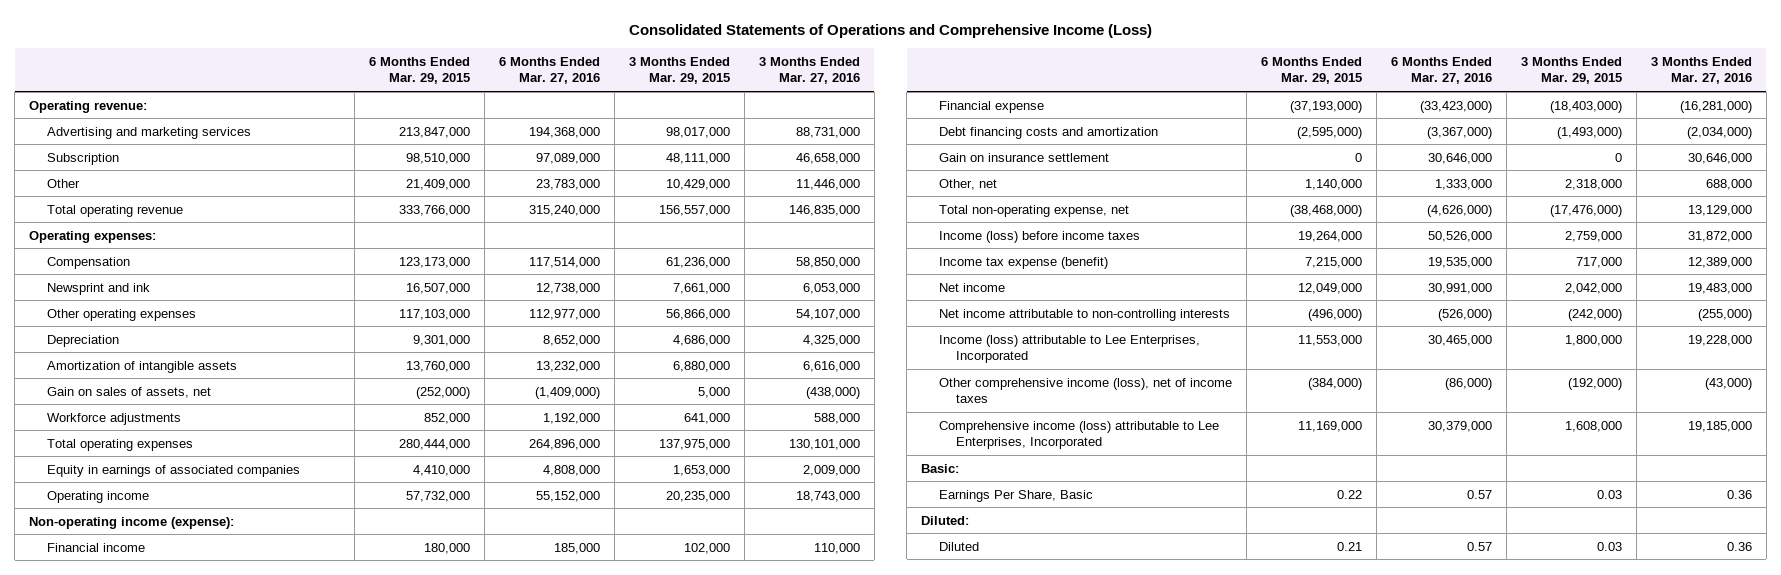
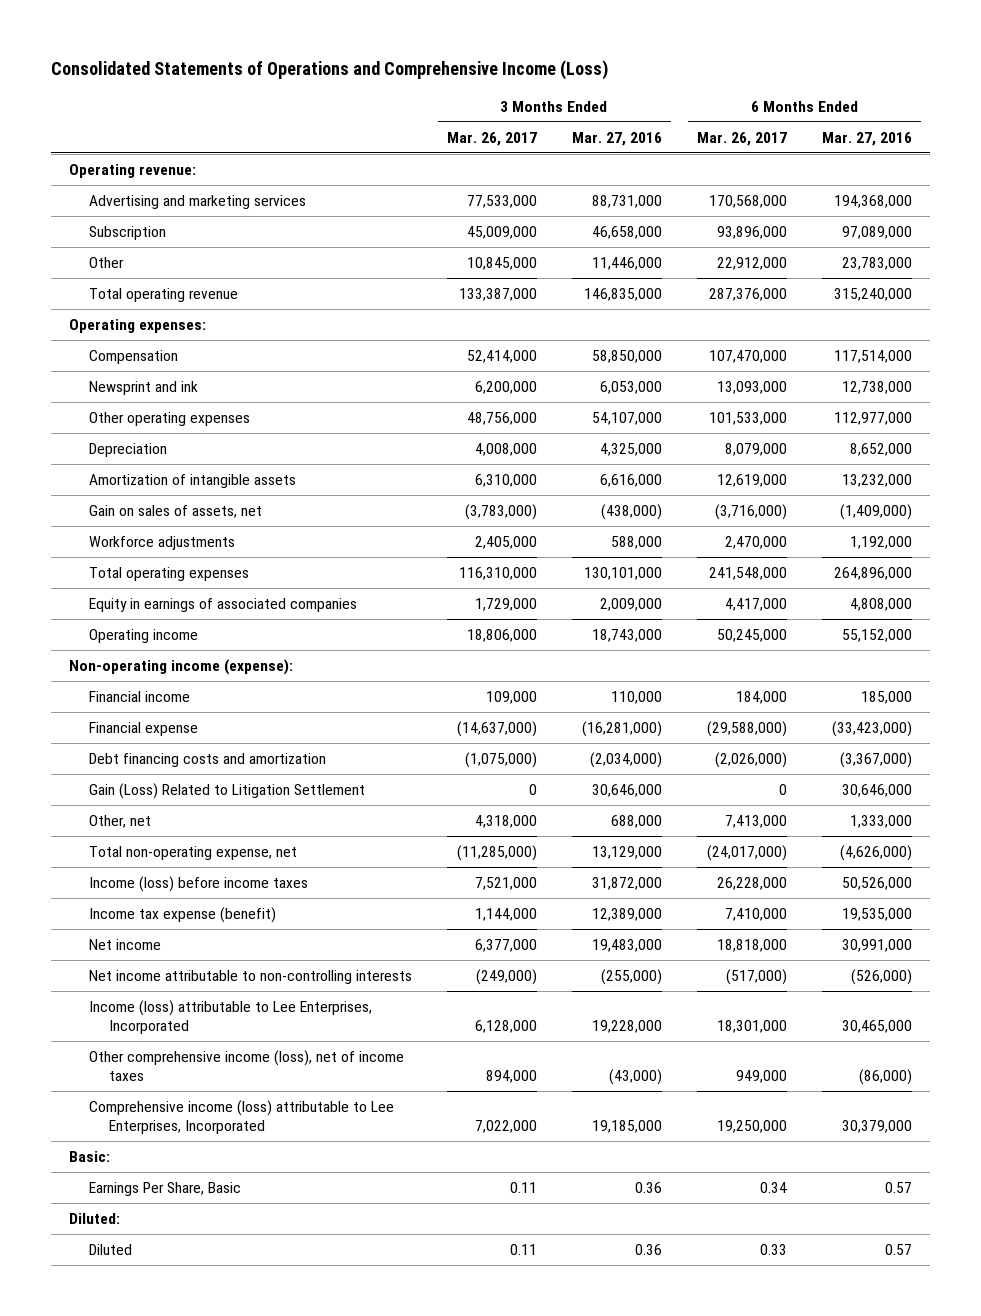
- | 6 Months Ended Mar. 29, 2015 | 6 Months Ended Mar. 27, 2016 | 3 Months Ended Mar. 29, 2015 | 3 Months Ended Mar. 27, 2016
+ | 3 Months Ended Mar. 26, 2017 | 3 Months Ended Mar. 27, 2016 | 6 Months Ended Mar. 26, 2017 | 6 Months Ended Mar. 27, 2016
- Gain on insurance settlement | 0 | 30,646,000 | 0 | 30,646,000
+ Gain (Loss) Related to Litigation Settlement | 0 | 30,646,000 | 0 | 30,646,000

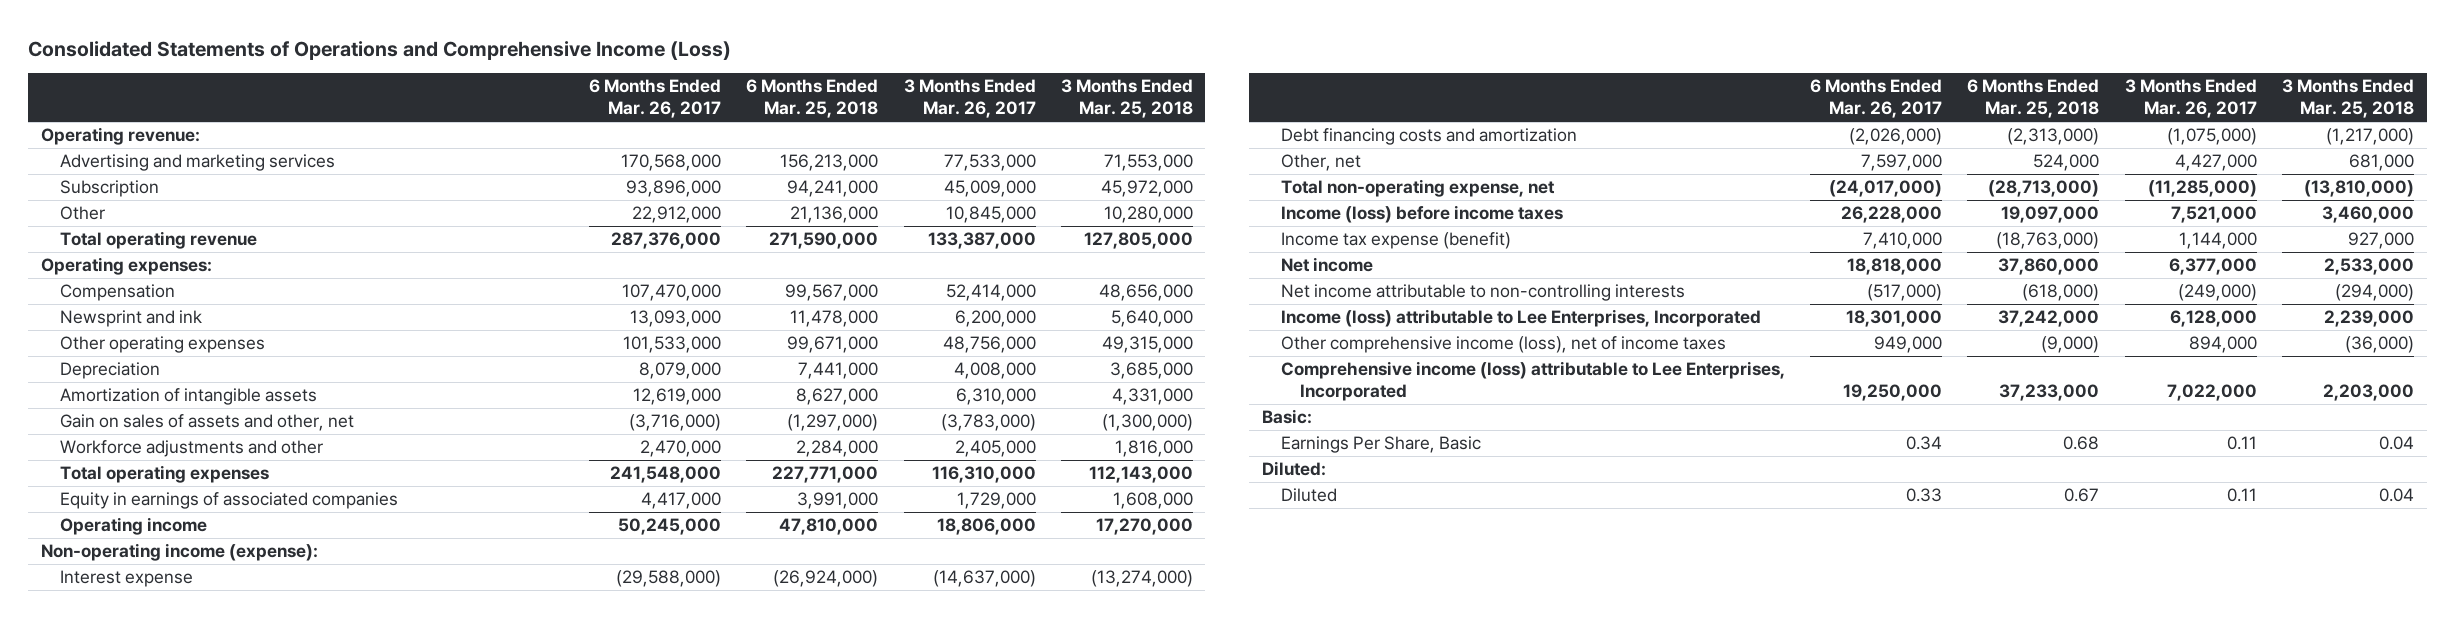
- | 3 Months Ended Mar. 26, 2017 | 3 Months Ended Mar. 27, 2016 | 6 Months Ended Mar. 26, 2017 | 6 Months Ended Mar. 27, 2016
+ | 6 Months Ended Mar. 26, 2017 | 6 Months Ended Mar. 25, 2018 | 3 Months Ended Mar. 26, 2017 | 3 Months Ended Mar. 25, 2018
- Gain on sales of assets, net | (3,783,000) | (438,000) | (3,716,000) | (1,409,000)
- Workforce adjustments | 2,405,000 | 588,000 | 2,470,000 | 1,192,000
+ Gain on sales of assets and other, net | (3,716,000) | (1,297,000) | (3,783,000) | (1,300,000)
+ Workforce adjustments and other | 2,470,000 | 2,284,000 | 2,405,000 | 1,816,000
- Financial income | 109,000 | 110,000 | 184,000 | 185,000
- Financial expense | (14,637,000) | (16,281,000) | (29,588,000) | (33,423,000)
+ Interest expense | (29,588,000) | (26,924,000) | (14,637,000) | (13,274,000)
- Gain (Loss) Related to Litigation Settlement | 0 | 30,646,000 | 0 | 30,646,000
- Other, net | 4,318,000 | 688,000 | 7,413,000 | 1,333,000
+ Other, net | 7,597,000 | 524,000 | 4,427,000 | 681,000

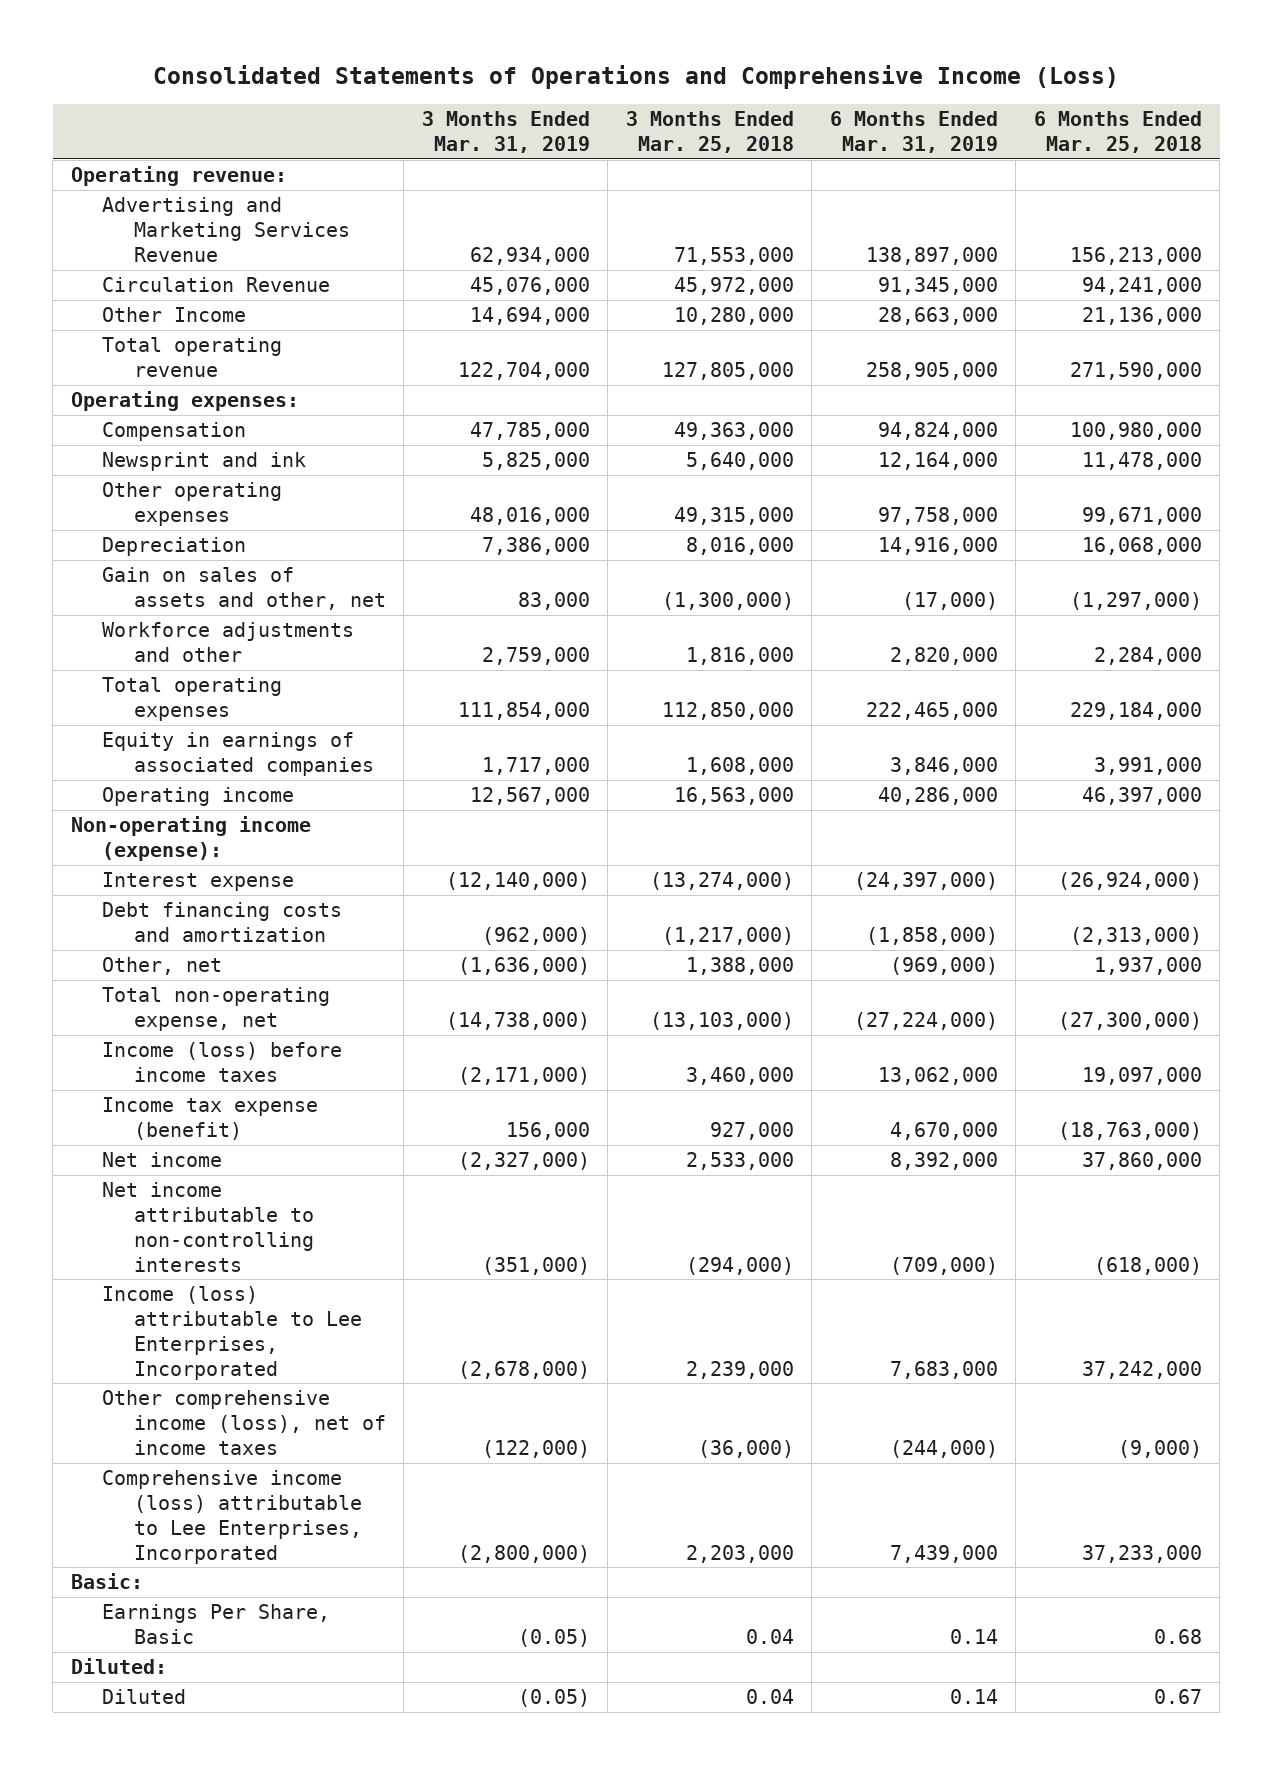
- | 6 Months Ended Mar. 26, 2017 | 6 Months Ended Mar. 25, 2018 | 3 Months Ended Mar. 26, 2017 | 3 Months Ended Mar. 25, 2018
+ | 3 Months Ended Mar. 31, 2019 | 3 Months Ended Mar. 25, 2018 | 6 Months Ended Mar. 31, 2019 | 6 Months Ended Mar. 25, 2018
- Advertising and marketing services | 170,568,000 | 156,213,000 | 77,533,000 | 71,553,000
- Subscription | 93,896,000 | 94,241,000 | 45,009,000 | 45,972,000
- Other | 22,912,000 | 21,136,000 | 10,845,000 | 10,280,000
+ Advertising and Marketing Services Revenue | 62,934,000 | 71,553,000 | 138,897,000 | 156,213,000
+ Circulation Revenue | 45,076,000 | 45,972,000 | 91,345,000 | 94,241,000
+ Other Income | 14,694,000 | 10,280,000 | 28,663,000 | 21,136,000
- Compensation | 107,470,000 | 99,567,000 | 52,414,000 | 48,656,000
+ Compensation | 47,785,000 | 49,363,000 | 94,824,000 | 100,980,000
- Depreciation | 8,079,000 | 7,441,000 | 4,008,000 | 3,685,000
- Amortization of intangible assets | 12,619,000 | 8,627,000 | 6,310,000 | 4,331,000
+ Depreciation | 7,386,000 | 8,016,000 | 14,916,000 | 16,068,000
- Total operating expenses | 241,548,000 | 227,771,000 | 116,310,000 | 112,143,000
+ Total operating expenses | 111,854,000 | 112,850,000 | 222,465,000 | 229,184,000
- Operating income | 50,245,000 | 47,810,000 | 18,806,000 | 17,270,000
+ Operating income | 12,567,000 | 16,563,000 | 40,286,000 | 46,397,000
- Other, net | 7,597,000 | 524,000 | 4,427,000 | 681,000
- Total non-operating expense, net | (24,017,000) | (28,713,000) | (11,285,000) | (13,810,000)
+ Other, net | (1,636,000) | 1,388,000 | (969,000) | 1,937,000
+ Total non-operating expense, net | (14,738,000) | (13,103,000) | (27,224,000) | (27,300,000)

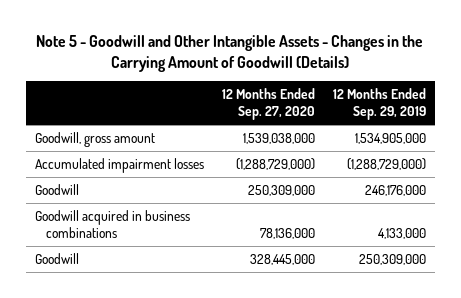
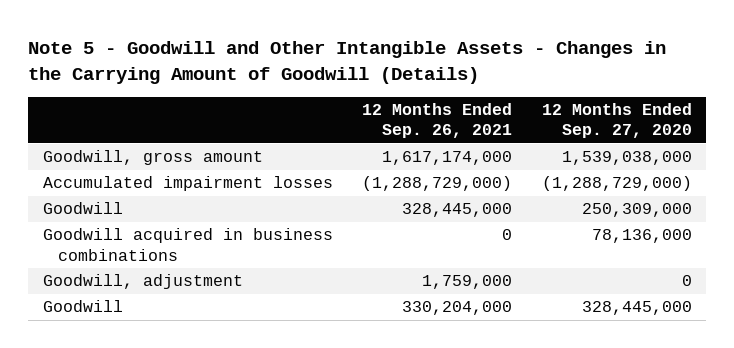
- | 12 Months Ended Sep. 27, 2020 | 12 Months Ended Sep. 29, 2019
+ | 12 Months Ended Sep. 26, 2021 | 12 Months Ended Sep. 27, 2020
+ Goodwill, adjustment | 1,759,000 | 0

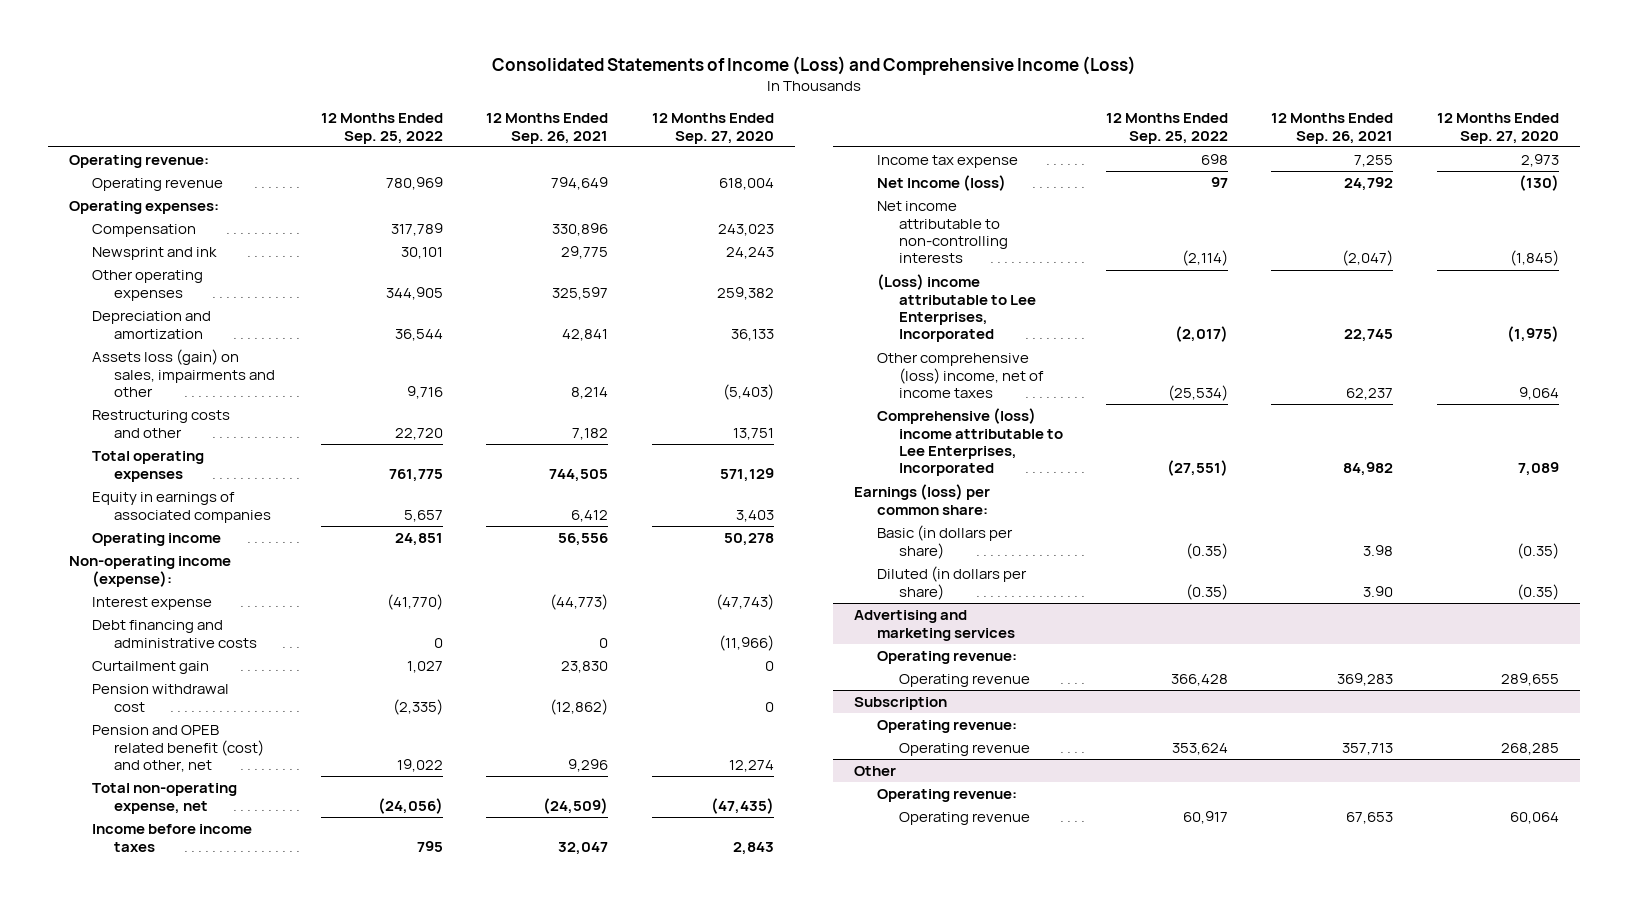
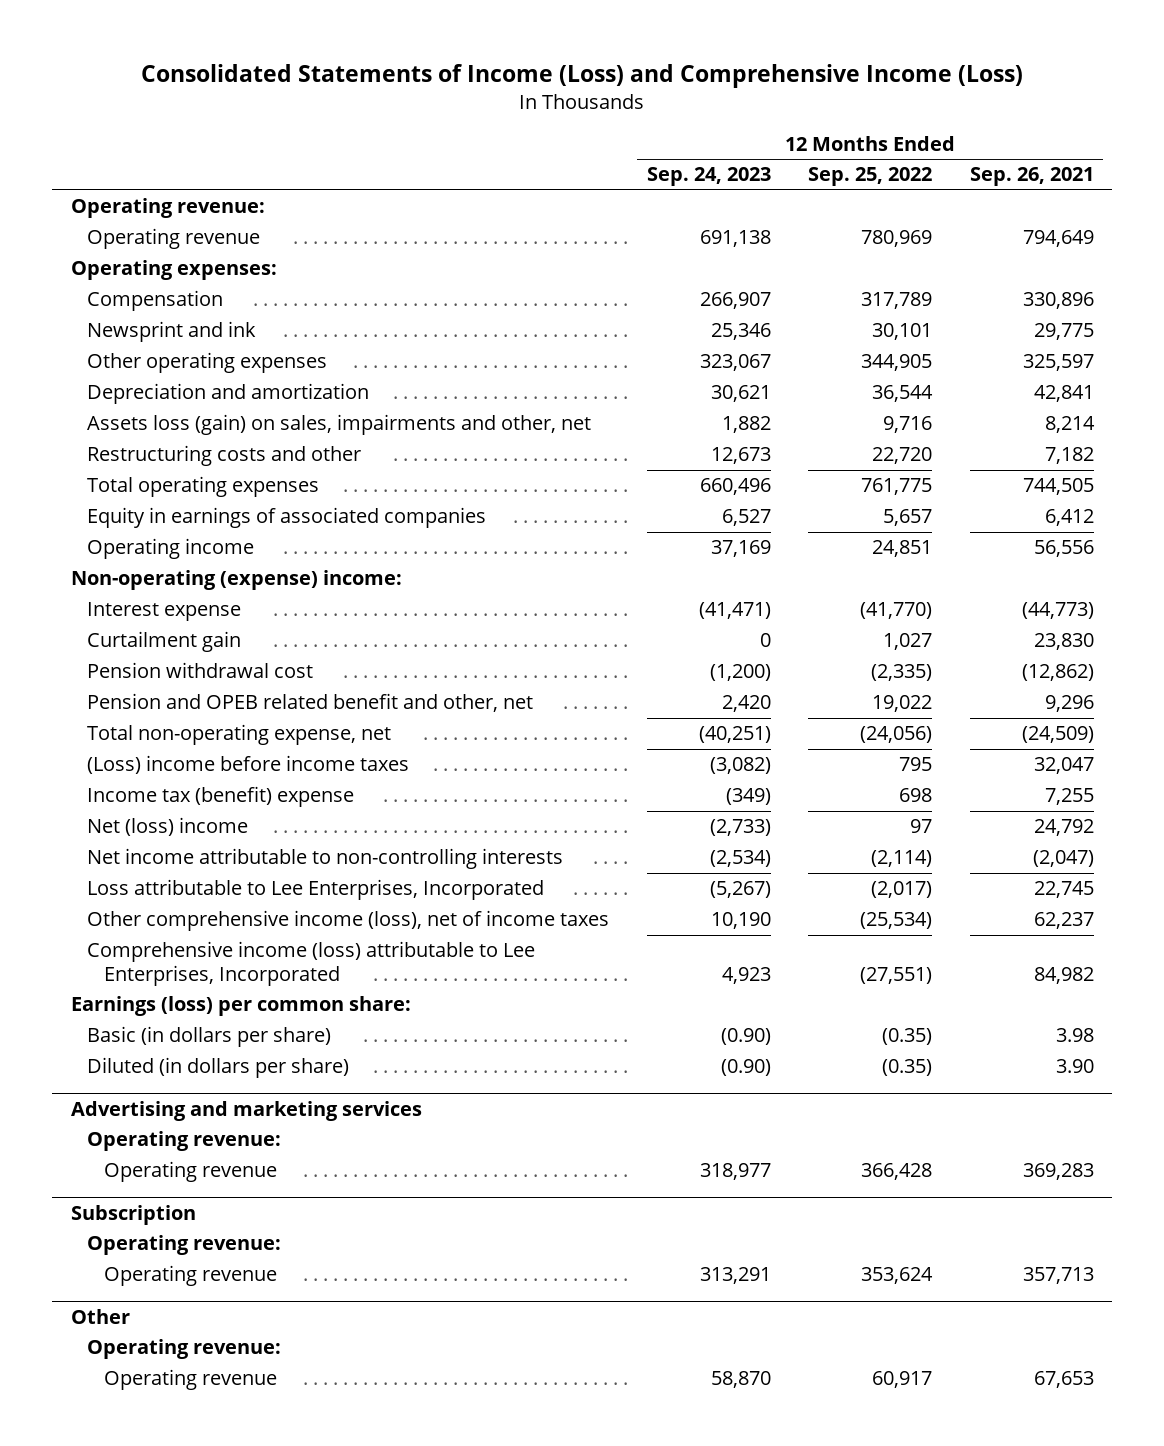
- | 12 Months Ended Sep. 25, 2022 | 12 Months Ended Sep. 26, 2021 | 12 Months Ended Sep. 27, 2020
+ | 12 Months Ended Sep. 24, 2023 | 12 Months Ended Sep. 25, 2022 | 12 Months Ended Sep. 26, 2021
- Assets loss (gain) on sales, impairments and other | 9,716 | 8,214 | (5,403)
+ Assets loss (gain) on sales, impairments and other, net | 1,882 | 9,716 | 8,214
- Non-operating income (expense):
+ Non-operating (expense) income:
- Debt financing and administrative costs | 0 | 0 | (11,966)
- Pension and OPEB related benefit (cost) and other, net | 19,022 | 9,296 | 12,274
+ Pension and OPEB related benefit and other, net | 2,420 | 19,022 | 9,296
- Income before income taxes | 795 | 32,047 | 2,843
- Income tax expense | 698 | 7,255 | 2,973
- Net Income (loss) | 97 | 24,792 | (130)
+ (Loss) income before income taxes | (3,082) | 795 | 32,047
+ Income tax (benefit) expense | (349) | 698 | 7,255
+ Net (loss) income | (2,733) | 97 | 24,792
- (Loss) income attributable to Lee Enterprises, Incorporated | (2,017) | 22,745 | (1,975)
- Other comprehensive (loss) income, net of income taxes | (25,534) | 62,237 | 9,064
- Comprehensive (loss) income attributable to Lee Enterprises, Incorporated | (27,551) | 84,982 | 7,089
+ Loss attributable to Lee Enterprises, Incorporated | (5,267) | (2,017) | 22,745
+ Other comprehensive income (loss), net of income taxes | 10,190 | (25,534) | 62,237
+ Comprehensive income (loss) attributable to Lee Enterprises, Incorporated | 4,923 | (27,551) | 84,982

